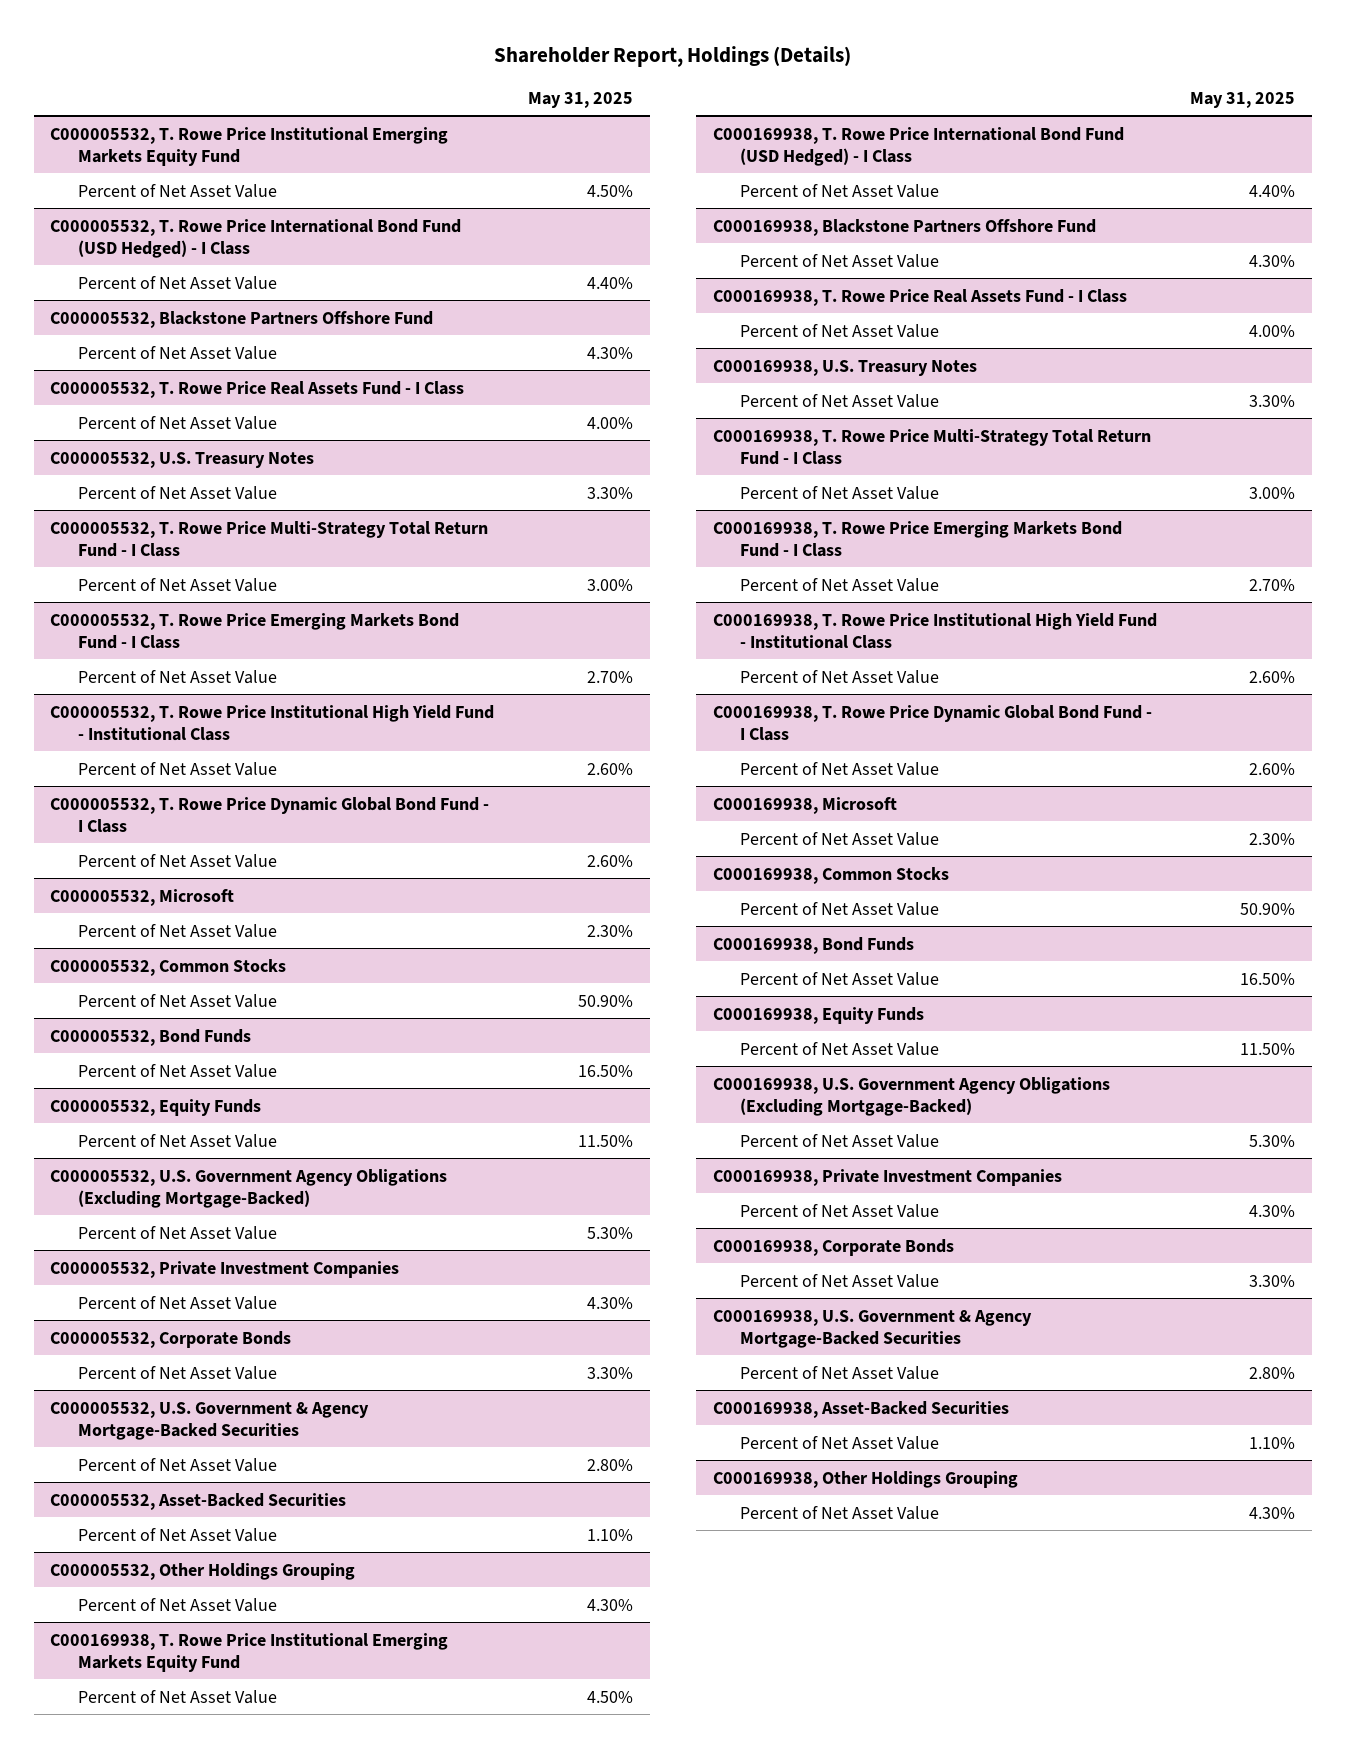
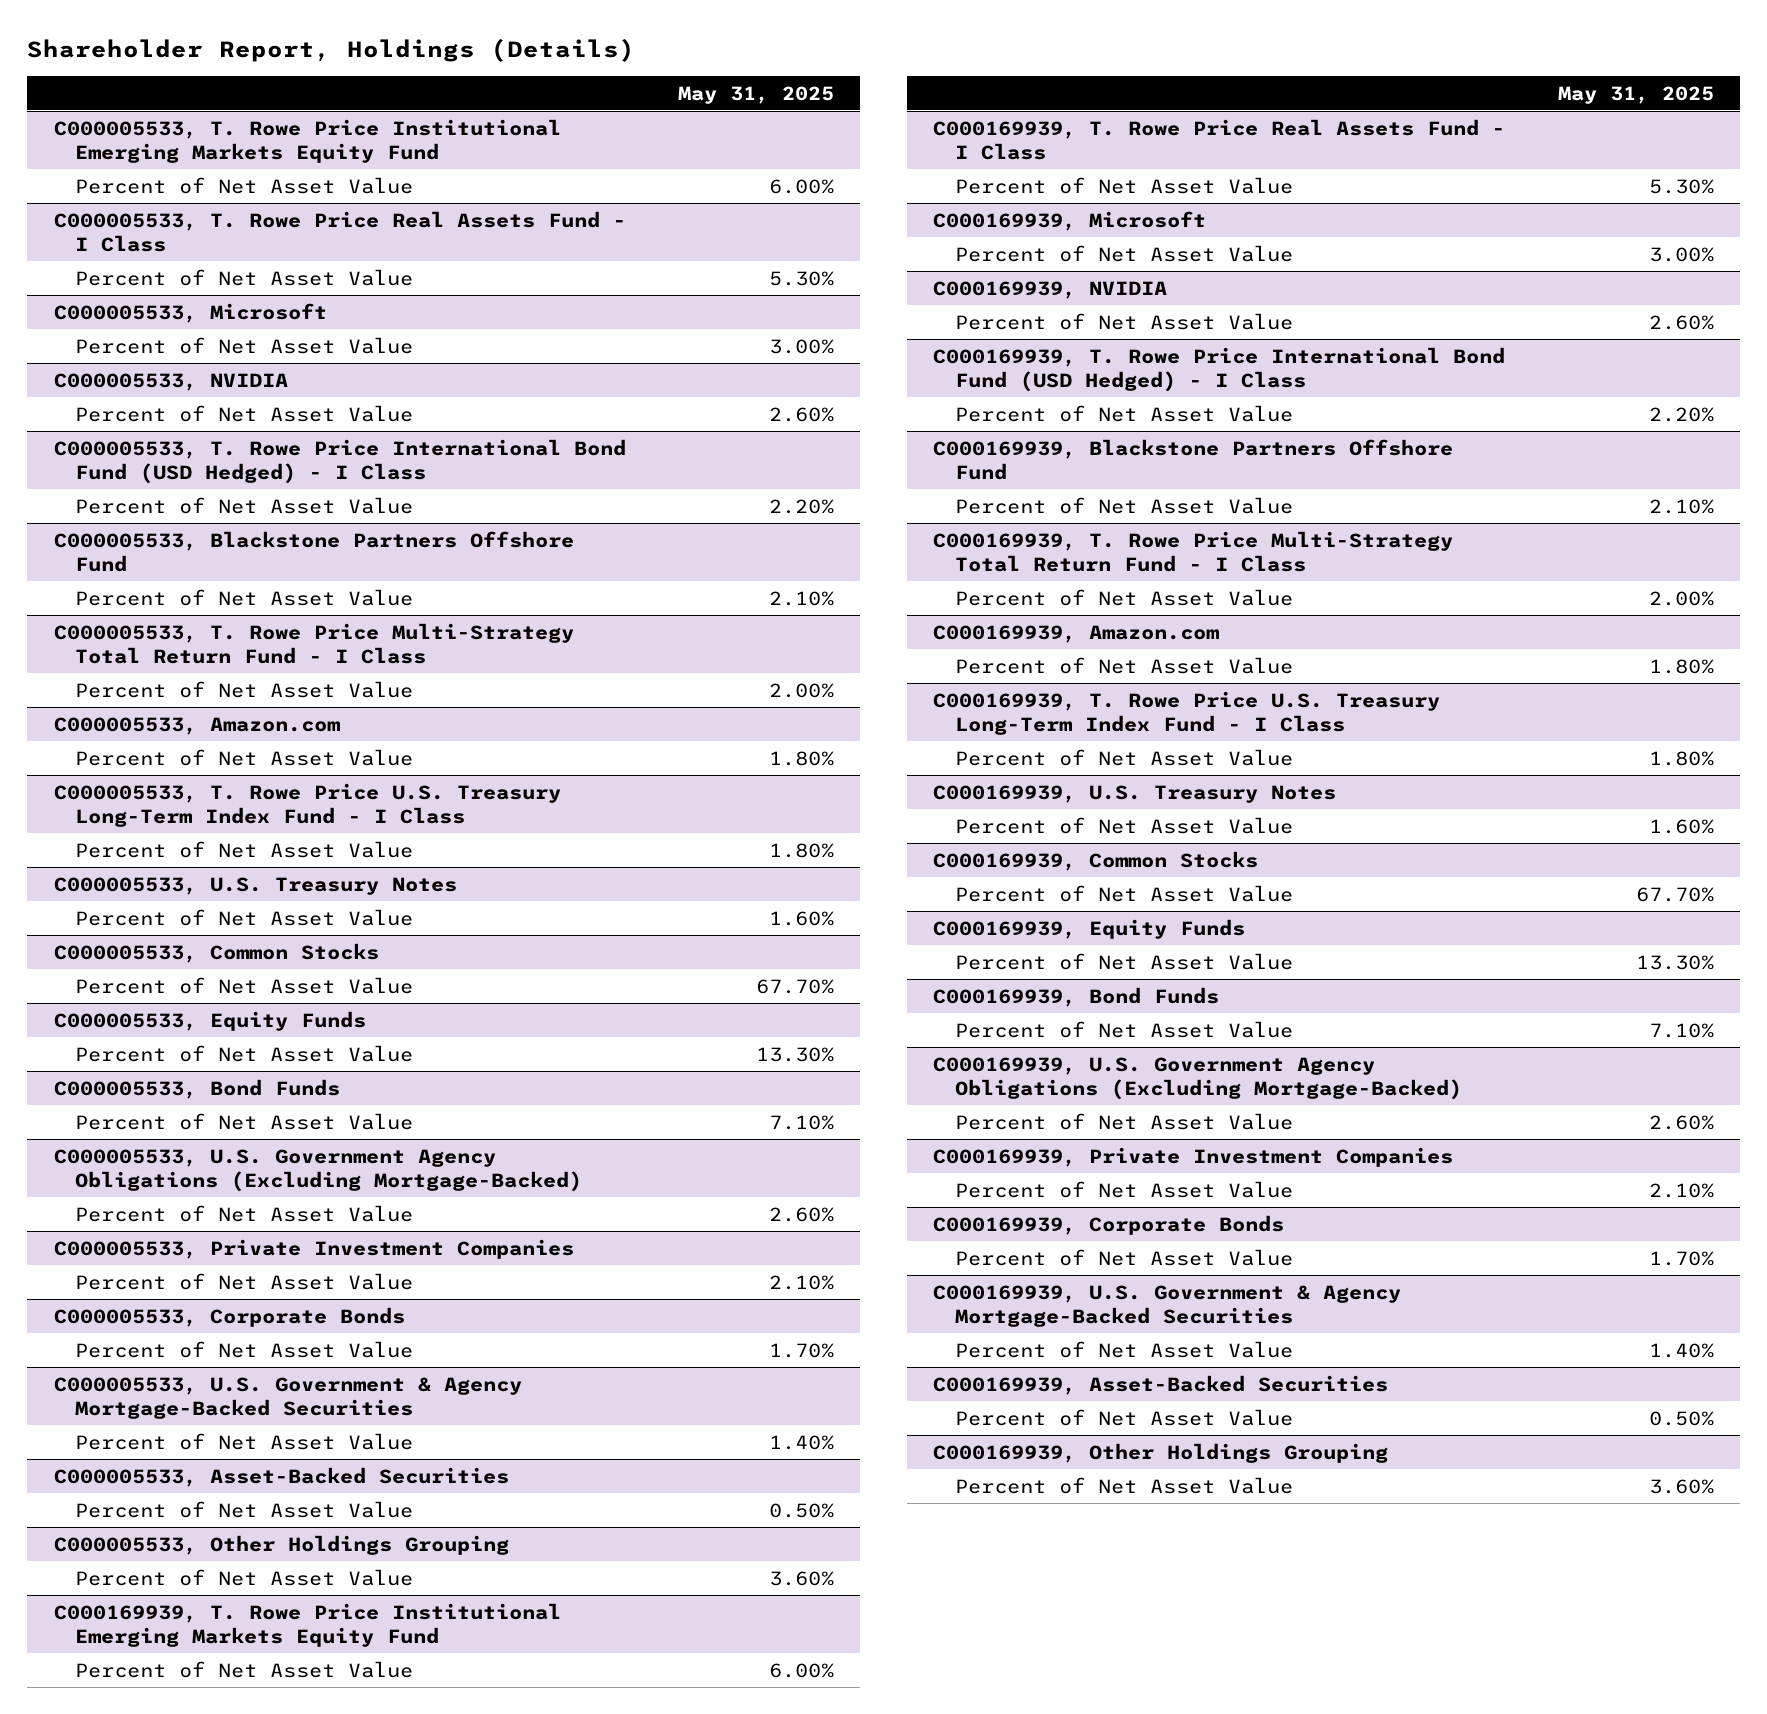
- C000005532, T. Rowe Price Institutional Emerging Markets Equity Fund
- Percent of Net Asset Value | 4.50%
- C000005532, T. Rowe Price International Bond Fund (USD Hedged) - I Class
- Percent of Net Asset Value | 4.40%
- C000005532, Blackstone Partners Offshore Fund
- Percent of Net Asset Value | 4.30%
- C000005532, T. Rowe Price Real Assets Fund - I Class
- Percent of Net Asset Value | 4.00%
- C000005532, U.S. Treasury Notes
- Percent of Net Asset Value | 3.30%
- C000005532, T. Rowe Price Multi-Strategy Total Return Fund - I Class
+ C000005533, T. Rowe Price Institutional Emerging Markets Equity Fund
+ Percent of Net Asset Value | 6.00%
+ C000005533, T. Rowe Price Real Assets Fund - I Class
+ Percent of Net Asset Value | 5.30%
+ C000005533, Microsoft
- C000005532, T. Rowe Price Emerging Markets Bond Fund - I Class
- Percent of Net Asset Value | 2.70%
- C000005532, T. Rowe Price Institutional High Yield Fund - Institutional Class
+ C000005533, NVIDIA
- C000005532, T. Rowe Price Dynamic Global Bond Fund - I Class
+ C000005533, T. Rowe Price International Bond Fund (USD Hedged) - I Class
+ Percent of Net Asset Value | 2.20%
+ C000005533, Blackstone Partners Offshore Fund
+ Percent of Net Asset Value | 2.10%
+ C000005533, T. Rowe Price Multi-Strategy Total Return Fund - I Class
+ Percent of Net Asset Value | 2.00%
+ C000005533, Amazon.com
+ Percent of Net Asset Value | 1.80%
+ C000005533, T. Rowe Price U.S. Treasury Long-Term Index Fund - I Class
+ Percent of Net Asset Value | 1.80%
+ C000005533, U.S. Treasury Notes
+ Percent of Net Asset Value | 1.60%
+ C000005533, Common Stocks
+ Percent of Net Asset Value | 67.70%
+ C000005533, Equity Funds
+ Percent of Net Asset Value | 13.30%
+ C000005533, Bond Funds
+ Percent of Net Asset Value | 7.10%
+ C000005533, U.S. Government Agency Obligations (Excluding Mortgage-Backed)
- C000005532, Microsoft
- Percent of Net Asset Value | 2.30%
- C000005532, Common Stocks
- Percent of Net Asset Value | 50.90%
- C000005532, Bond Funds
- Percent of Net Asset Value | 16.50%
- C000005532, Equity Funds
- Percent of Net Asset Value | 11.50%
- C000005532, U.S. Government Agency Obligations (Excluding Mortgage-Backed)
+ C000005533, Private Investment Companies
+ Percent of Net Asset Value | 2.10%
+ C000005533, Corporate Bonds
+ Percent of Net Asset Value | 1.70%
+ C000005533, U.S. Government & Agency Mortgage-Backed Securities
+ Percent of Net Asset Value | 1.40%
+ C000005533, Asset-Backed Securities
+ Percent of Net Asset Value | 0.50%
+ C000005533, Other Holdings Grouping
+ Percent of Net Asset Value | 3.60%
+ C000169939, T. Rowe Price Institutional Emerging Markets Equity Fund
+ Percent of Net Asset Value | 6.00%
+ C000169939, T. Rowe Price Real Assets Fund - I Class
- C000005532, Private Investment Companies
- Percent of Net Asset Value | 4.30%
- C000005532, Corporate Bonds
- Percent of Net Asset Value | 3.30%
- C000005532, U.S. Government & Agency Mortgage-Backed Securities
- Percent of Net Asset Value | 2.80%
- C000005532, Asset-Backed Securities
- Percent of Net Asset Value | 1.10%
- C000005532, Other Holdings Grouping
- Percent of Net Asset Value | 4.30%
- C000169938, T. Rowe Price Institutional Emerging Markets Equity Fund
- Percent of Net Asset Value | 4.50%
- C000169938, T. Rowe Price International Bond Fund (USD Hedged) - I Class
- Percent of Net Asset Value | 4.40%
- C000169938, Blackstone Partners Offshore Fund
- Percent of Net Asset Value | 4.30%
- C000169938, T. Rowe Price Real Assets Fund - I Class
- Percent of Net Asset Value | 4.00%
- C000169938, U.S. Treasury Notes
- Percent of Net Asset Value | 3.30%
- C000169938, T. Rowe Price Multi-Strategy Total Return Fund - I Class
+ C000169939, Microsoft
- C000169938, T. Rowe Price Emerging Markets Bond Fund - I Class
- Percent of Net Asset Value | 2.70%
- C000169938, T. Rowe Price Institutional High Yield Fund - Institutional Class
+ C000169939, NVIDIA
- C000169938, T. Rowe Price Dynamic Global Bond Fund - I Class
+ C000169939, T. Rowe Price International Bond Fund (USD Hedged) - I Class
+ Percent of Net Asset Value | 2.20%
+ C000169939, Blackstone Partners Offshore Fund
+ Percent of Net Asset Value | 2.10%
+ C000169939, T. Rowe Price Multi-Strategy Total Return Fund - I Class
+ Percent of Net Asset Value | 2.00%
+ C000169939, Amazon.com
+ Percent of Net Asset Value | 1.80%
+ C000169939, T. Rowe Price U.S. Treasury Long-Term Index Fund - I Class
+ Percent of Net Asset Value | 1.80%
+ C000169939, U.S. Treasury Notes
+ Percent of Net Asset Value | 1.60%
+ C000169939, Common Stocks
+ Percent of Net Asset Value | 67.70%
+ C000169939, Equity Funds
+ Percent of Net Asset Value | 13.30%
+ C000169939, Bond Funds
+ Percent of Net Asset Value | 7.10%
+ C000169939, U.S. Government Agency Obligations (Excluding Mortgage-Backed)
- C000169938, Microsoft
- Percent of Net Asset Value | 2.30%
- C000169938, Common Stocks
- Percent of Net Asset Value | 50.90%
- C000169938, Bond Funds
- Percent of Net Asset Value | 16.50%
- C000169938, Equity Funds
- Percent of Net Asset Value | 11.50%
- C000169938, U.S. Government Agency Obligations (Excluding Mortgage-Backed)
- Percent of Net Asset Value | 5.30%
- C000169938, Private Investment Companies
- Percent of Net Asset Value | 4.30%
- C000169938, Corporate Bonds
- Percent of Net Asset Value | 3.30%
- C000169938, U.S. Government & Agency Mortgage-Backed Securities
- Percent of Net Asset Value | 2.80%
- C000169938, Asset-Backed Securities
- Percent of Net Asset Value | 1.10%
- C000169938, Other Holdings Grouping
- Percent of Net Asset Value | 4.30%
+ C000169939, Private Investment Companies
+ Percent of Net Asset Value | 2.10%
+ C000169939, Corporate Bonds
+ Percent of Net Asset Value | 1.70%
+ C000169939, U.S. Government & Agency Mortgage-Backed Securities
+ Percent of Net Asset Value | 1.40%
+ C000169939, Asset-Backed Securities
+ Percent of Net Asset Value | 0.50%
+ C000169939, Other Holdings Grouping
+ Percent of Net Asset Value | 3.60%

